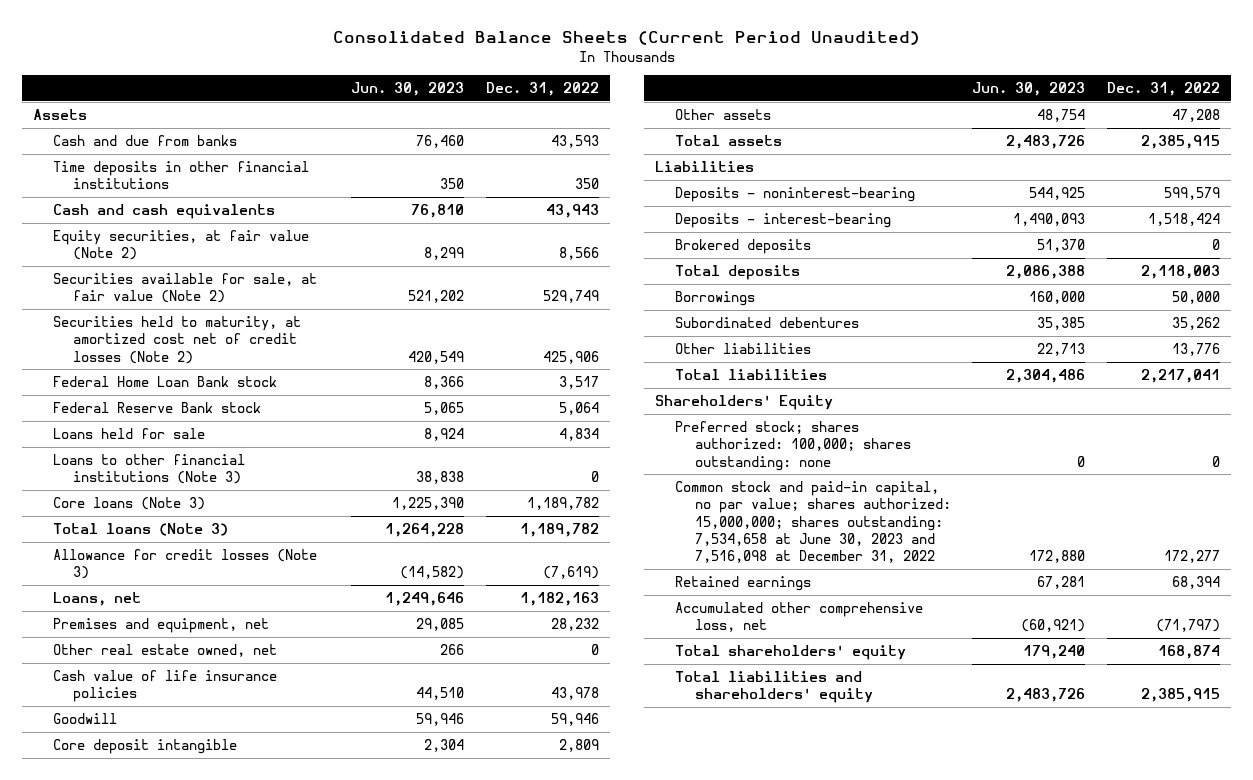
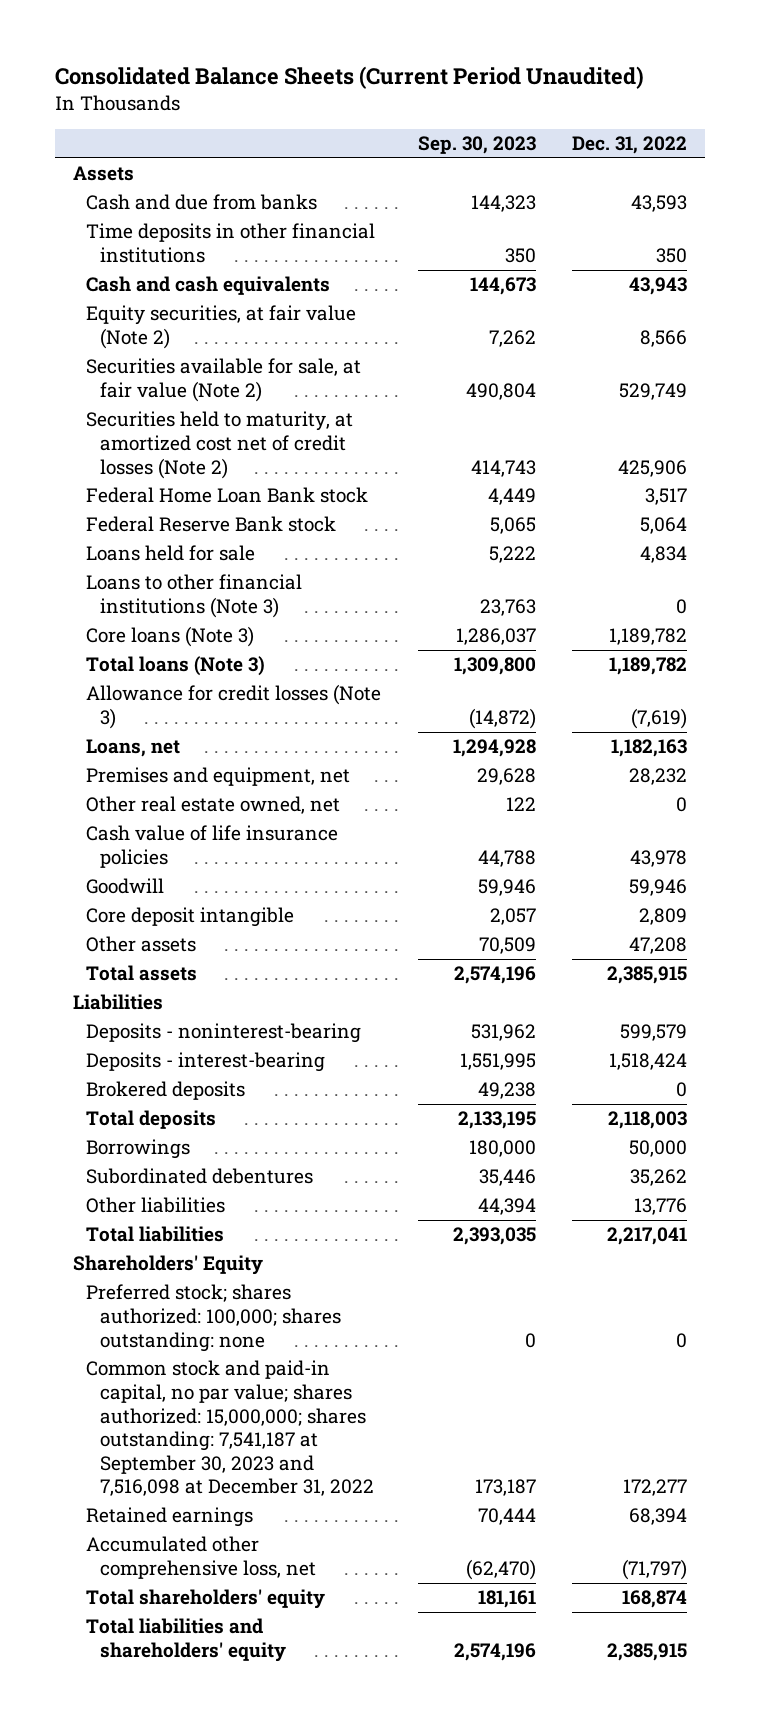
- | Jun. 30, 2023 | Dec. 31, 2022
+ | Sep. 30, 2023 | Dec. 31, 2022
- Common stock and paid-in capital, no par value; shares authorized: 15,000,000; shares outstanding: 7,534,658 at June 30, 2023 and 7,516,098 at December 31, 2022 | 172,880 | 172,277
+ Common stock and paid-in capital, no par value; shares authorized: 15,000,000; shares outstanding: 7,541,187 at September 30, 2023 and 7,516,098 at December 31, 2022 | 173,187 | 172,277

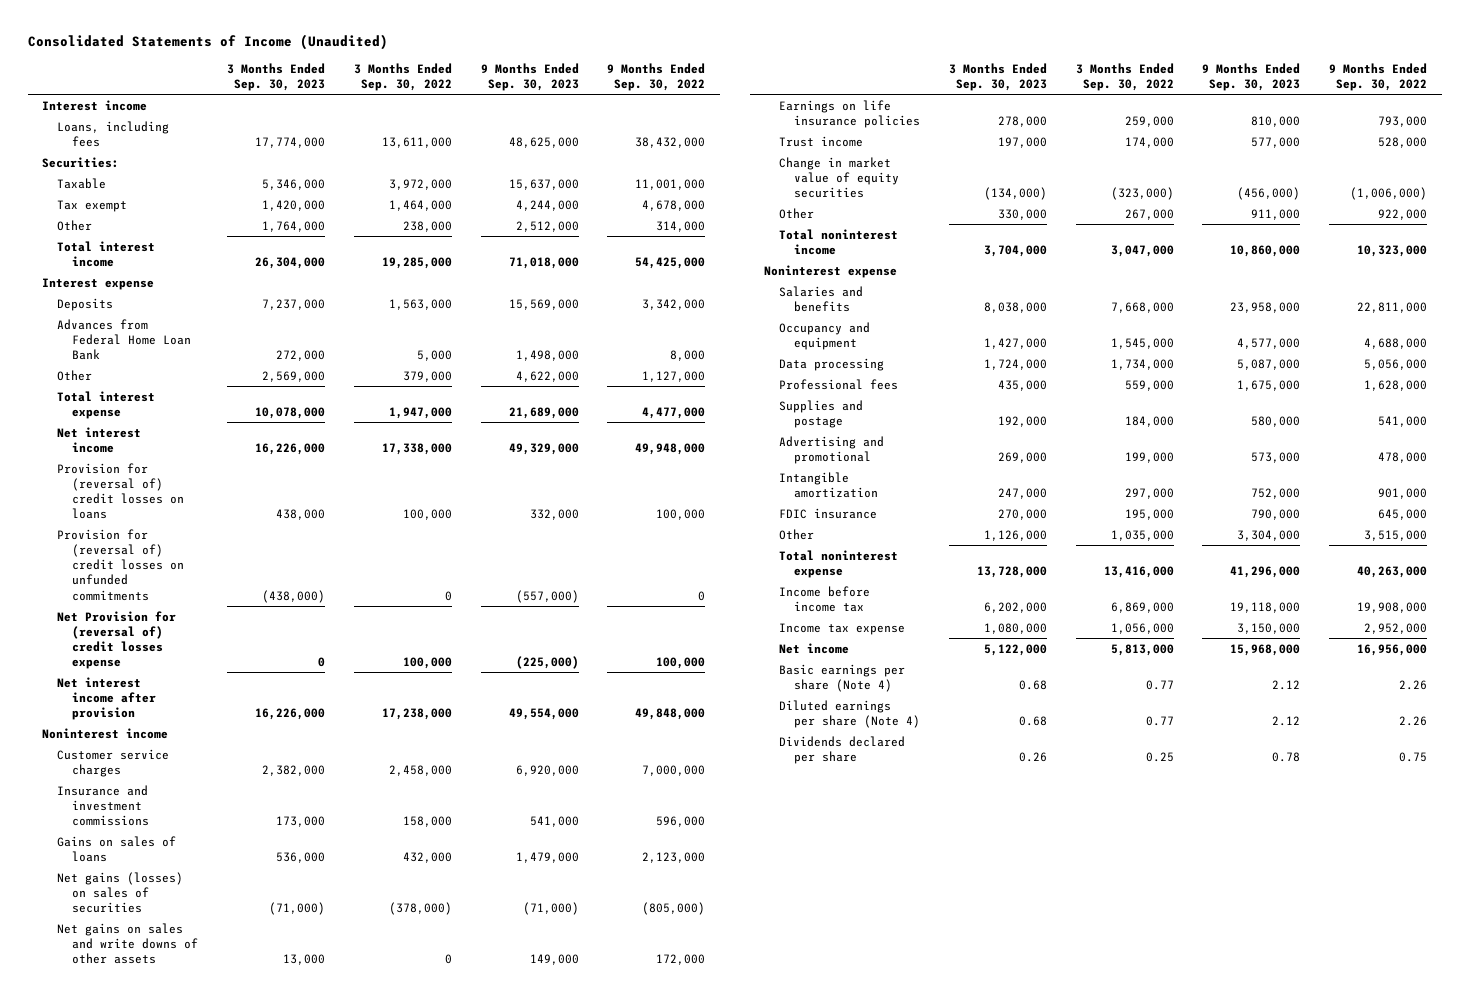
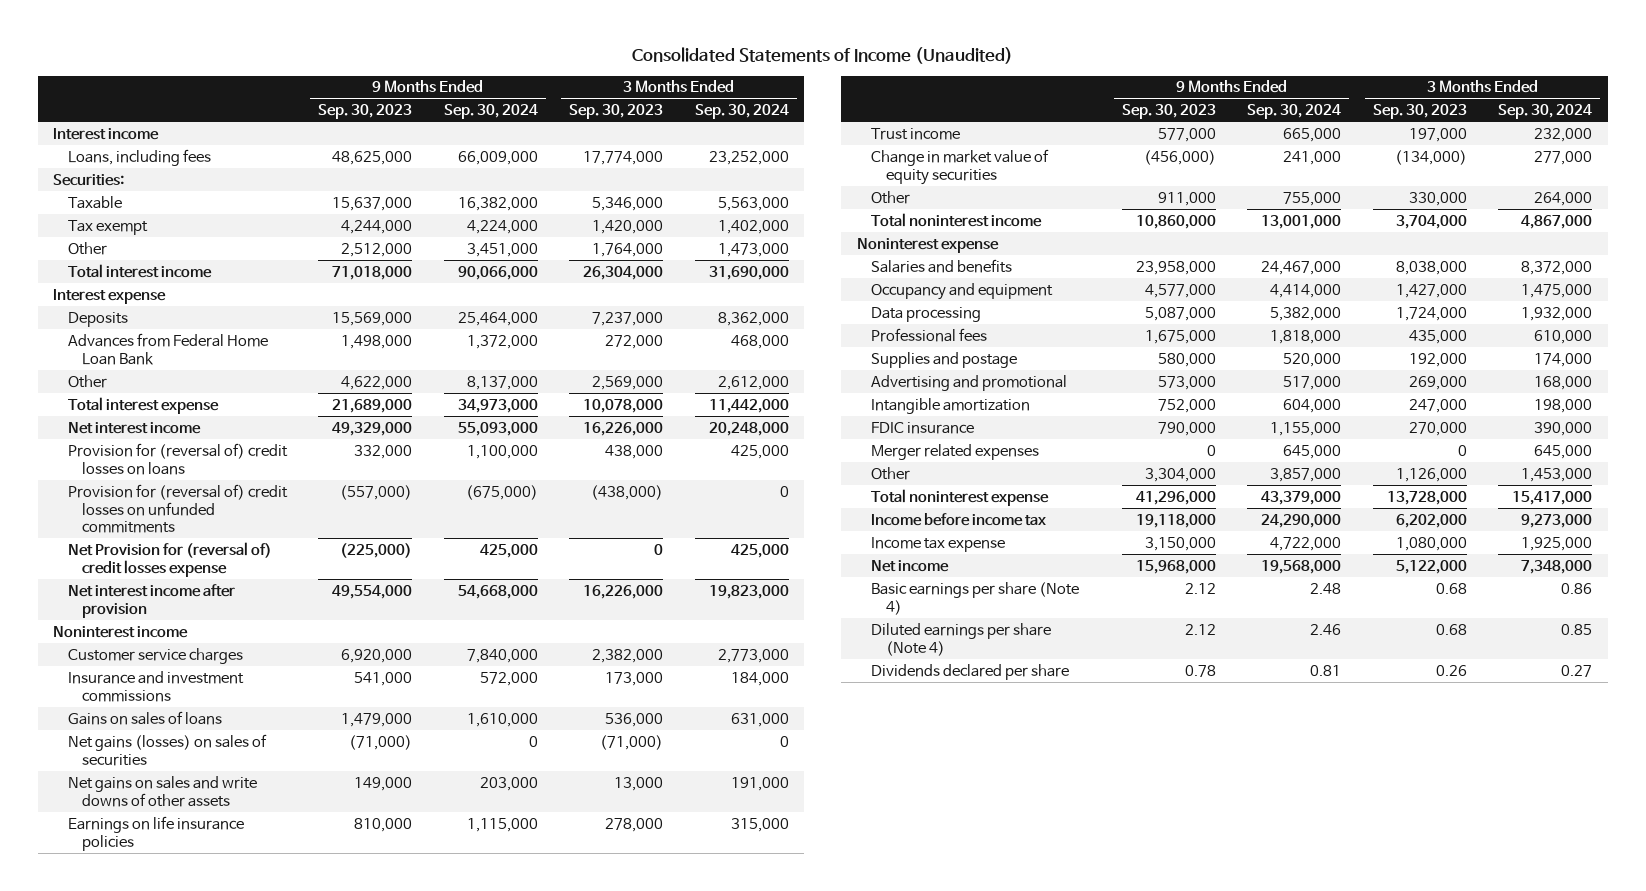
- | 3 Months Ended Sep. 30, 2023 | 3 Months Ended Sep. 30, 2022 | 9 Months Ended Sep. 30, 2023 | 9 Months Ended Sep. 30, 2022
+ | 9 Months Ended Sep. 30, 2023 | 9 Months Ended Sep. 30, 2024 | 3 Months Ended Sep. 30, 2023 | 3 Months Ended Sep. 30, 2024
+ Merger related expenses | 0 | 645,000 | 0 | 645,000

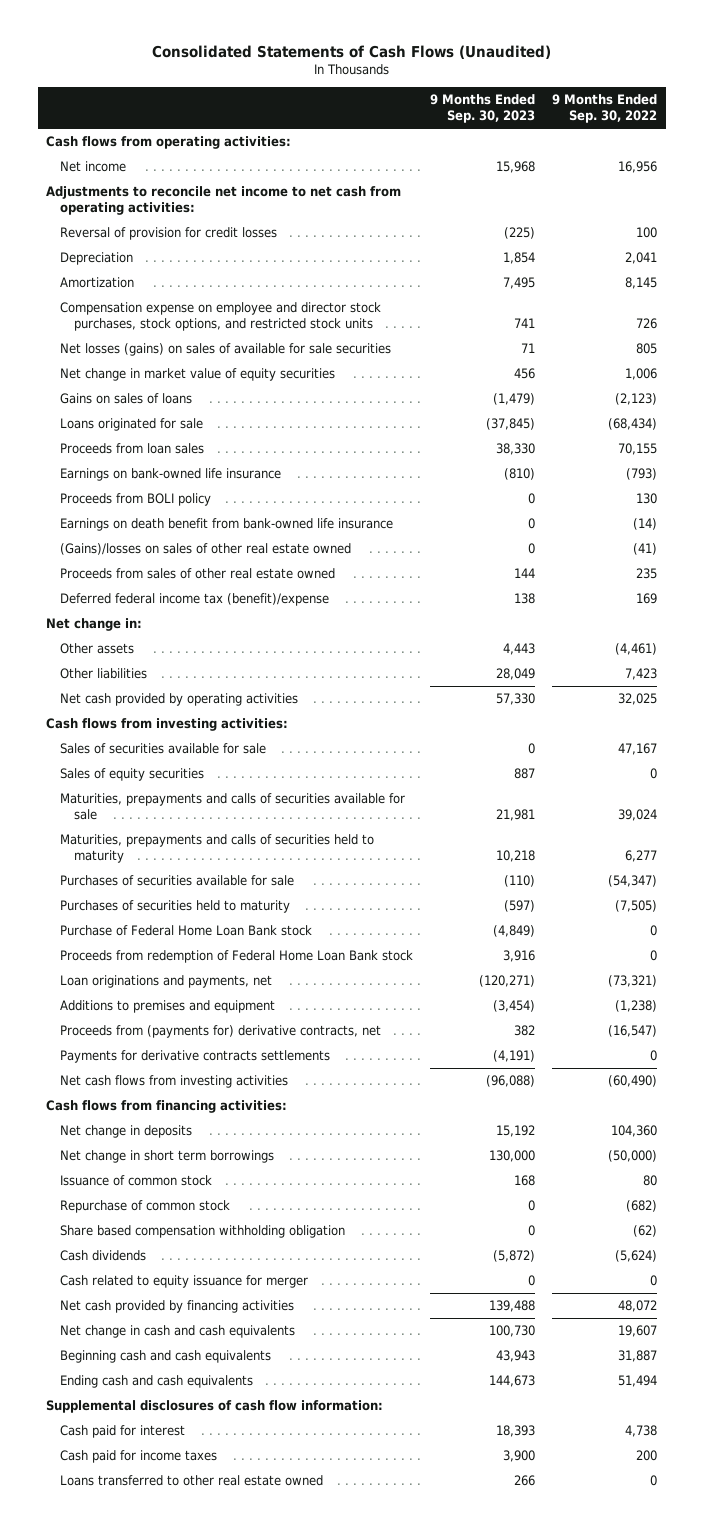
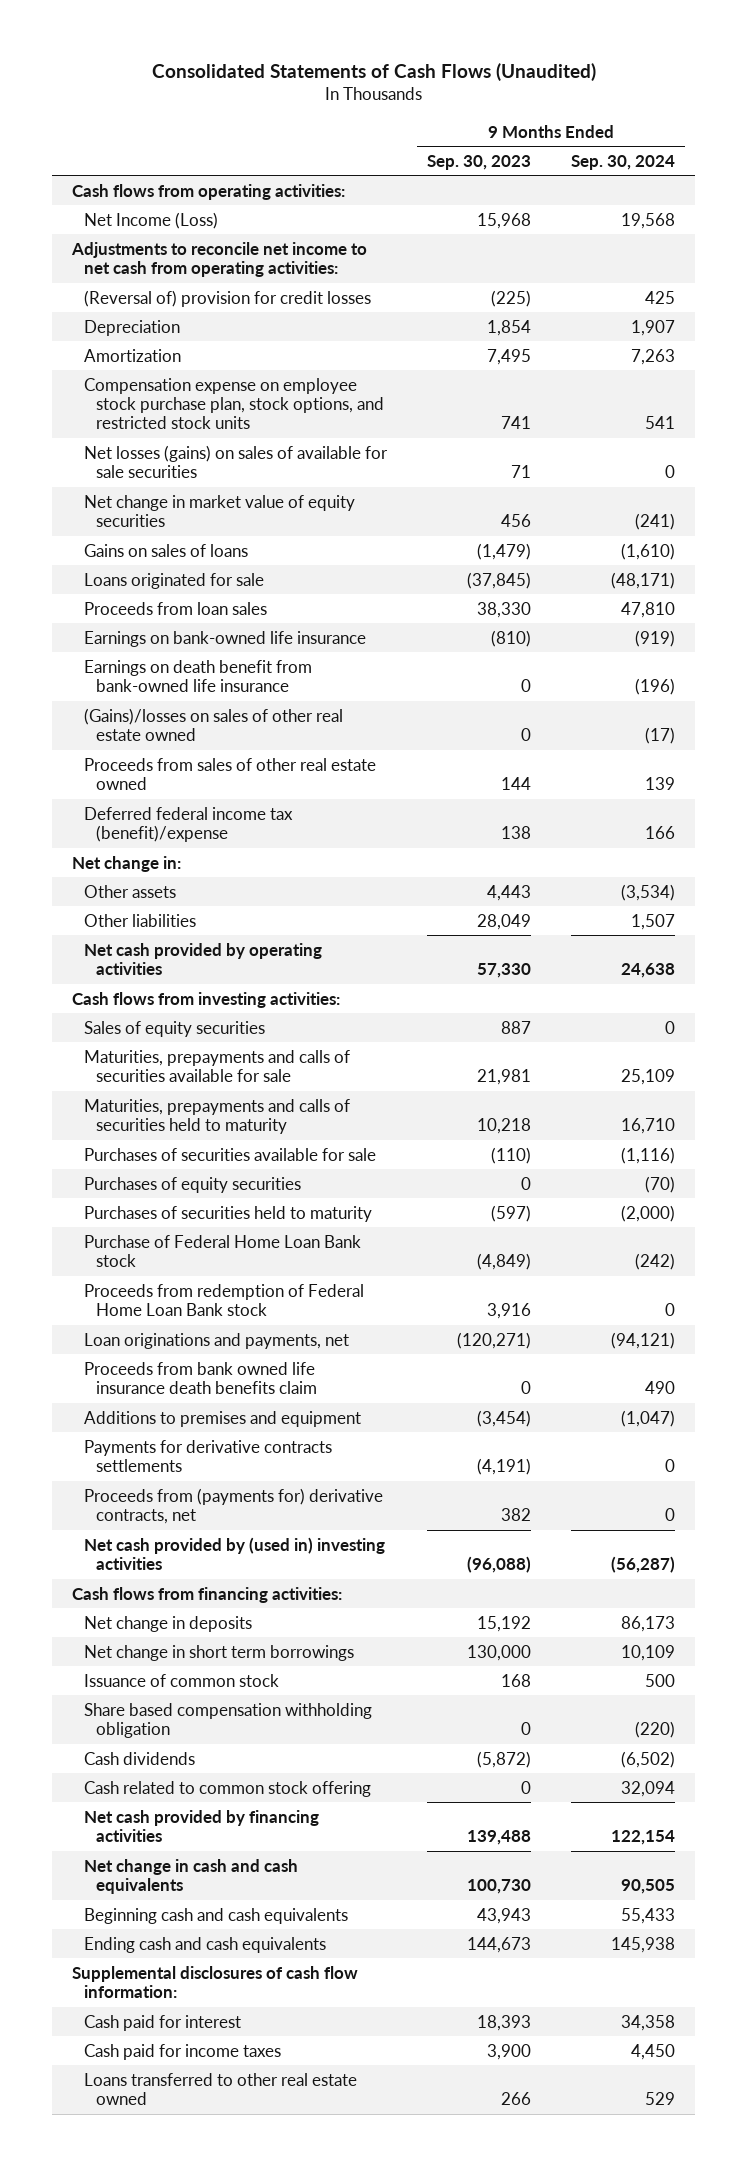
- | 9 Months Ended Sep. 30, 2023 | 9 Months Ended Sep. 30, 2022
+ | 9 Months Ended Sep. 30, 2023 | 9 Months Ended Sep. 30, 2024
- Net income | 15,968 | 16,956
+ Net Income (Loss) | 15,968 | 19,568
- Reversal of provision for credit losses | (225) | 100
+ (Reversal of) provision for credit losses | (225) | 425
- Compensation expense on employee and director stock purchases, stock options, and restricted stock units | 741 | 726
+ Compensation expense on employee stock purchase plan, stock options, and restricted stock units | 741 | 541
- Proceeds from BOLI policy | 0 | 130
- Sales of securities available for sale | 0 | 47,167
+ Purchases of equity securities | 0 | (70)
+ Proceeds from bank owned life insurance death benefits claim | 0 | 490
- Net cash flows from investing activities | (96,088) | (60,490)
moved down: Proceeds from (payments for) derivative contracts, net | 382 | 0
+ Net cash provided by (used in) investing activities | (96,088) | (56,287)
- Repurchase of common stock | 0 | (682)
- Cash related to equity issuance for merger | 0 | 0
+ Cash related to common stock offering | 0 | 32,094

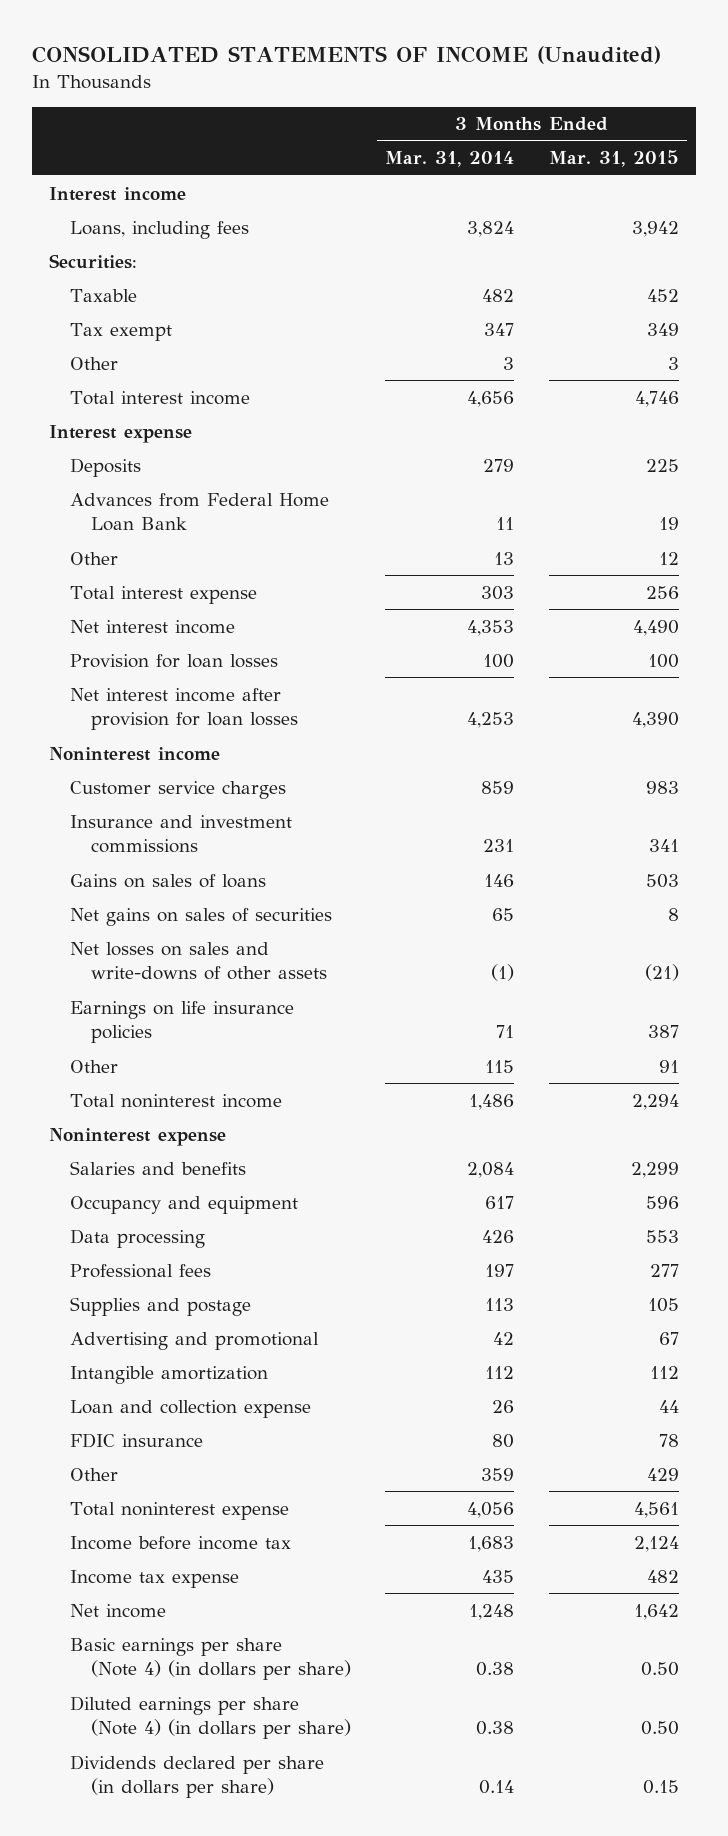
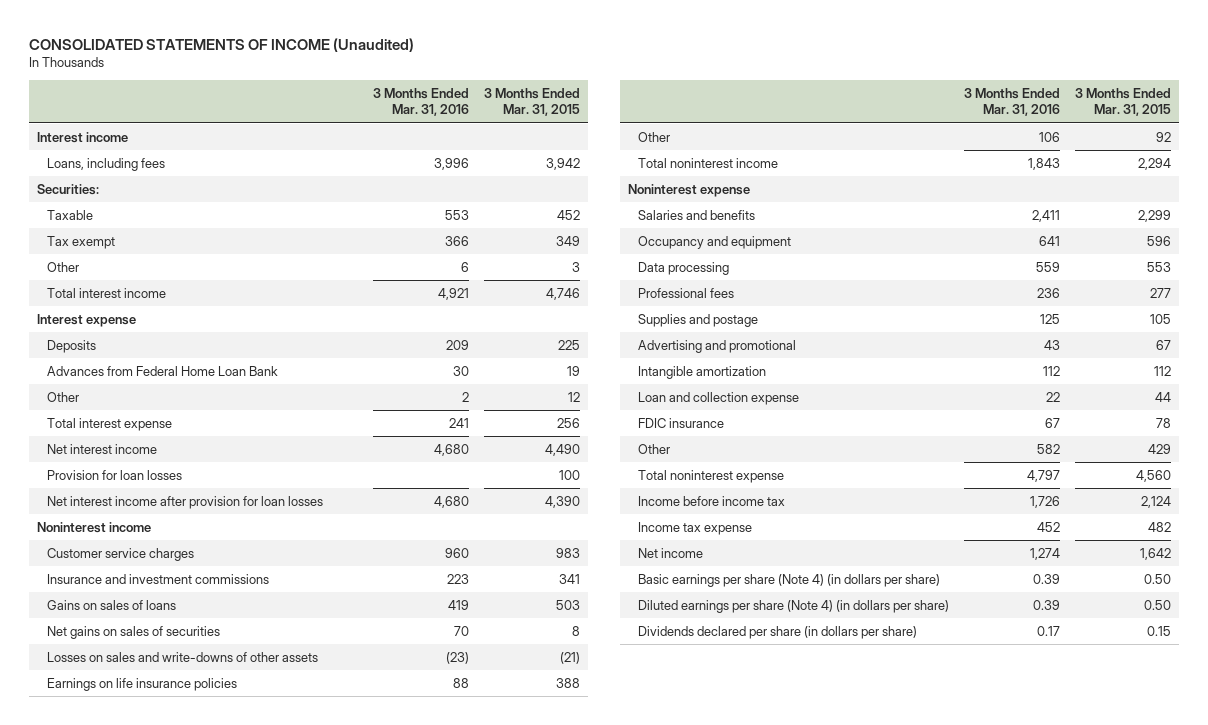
- | 3 Months Ended Mar. 31, 2014 | 3 Months Ended Mar. 31, 2015
+ | 3 Months Ended Mar. 31, 2016 | 3 Months Ended Mar. 31, 2015
- Net losses on sales and write-downs of other assets | (1) | (21)
- Earnings on life insurance policies | 71 | 387
- Other | 115 | 91
+ Losses on sales and write-downs of other assets | (23) | (21)
+ Earnings on life insurance policies | 88 | 388
+ Other | 106 | 92
- Total noninterest expense | 4,056 | 4,561
+ Total noninterest expense | 4,797 | 4,560

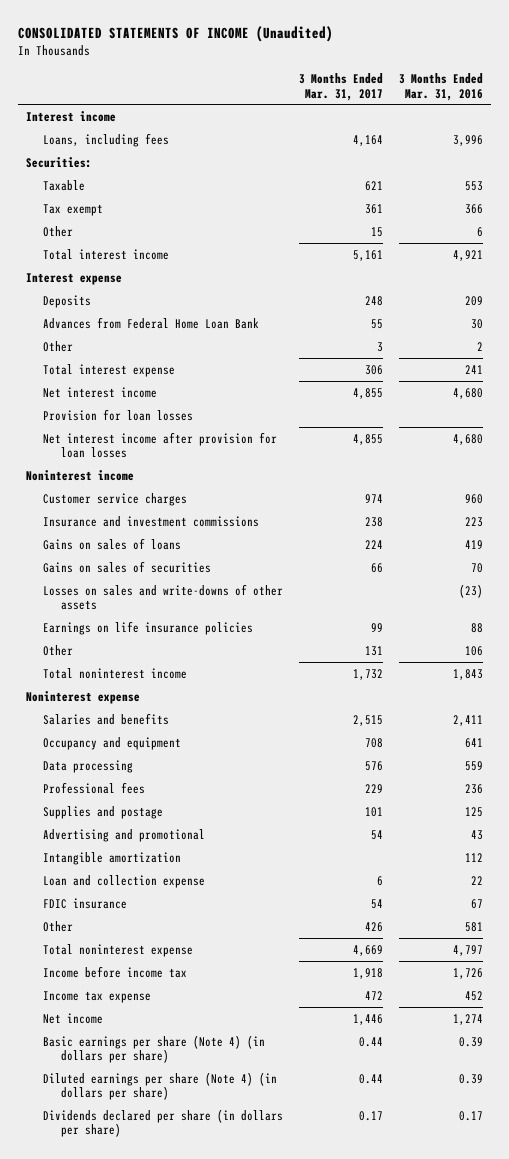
- | 3 Months Ended Mar. 31, 2016 | 3 Months Ended Mar. 31, 2015
+ | 3 Months Ended Mar. 31, 2017 | 3 Months Ended Mar. 31, 2016
- Net gains on sales of securities | 70 | 8
+ Gains on sales of securities | 66 | 70
- Other | 582 | 429
+ Other | 426 | 581

